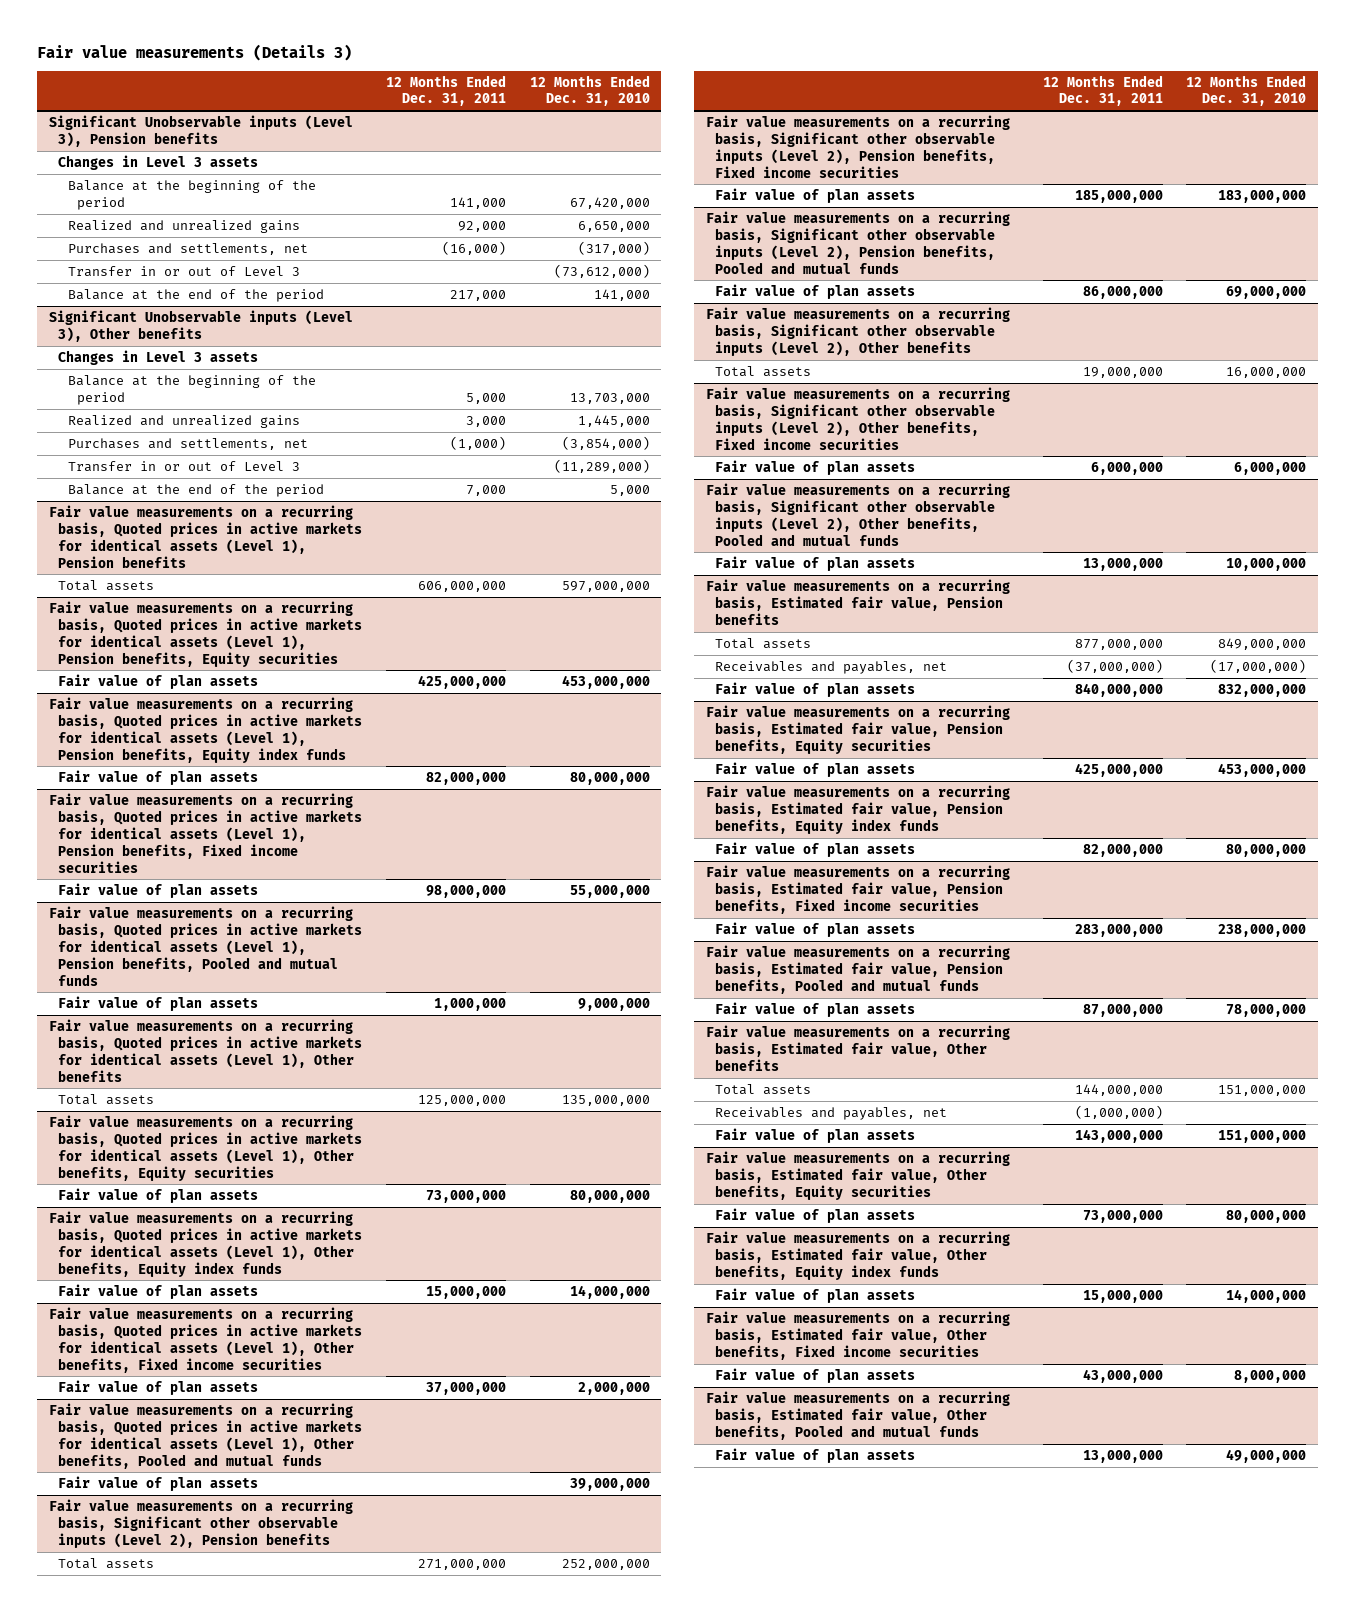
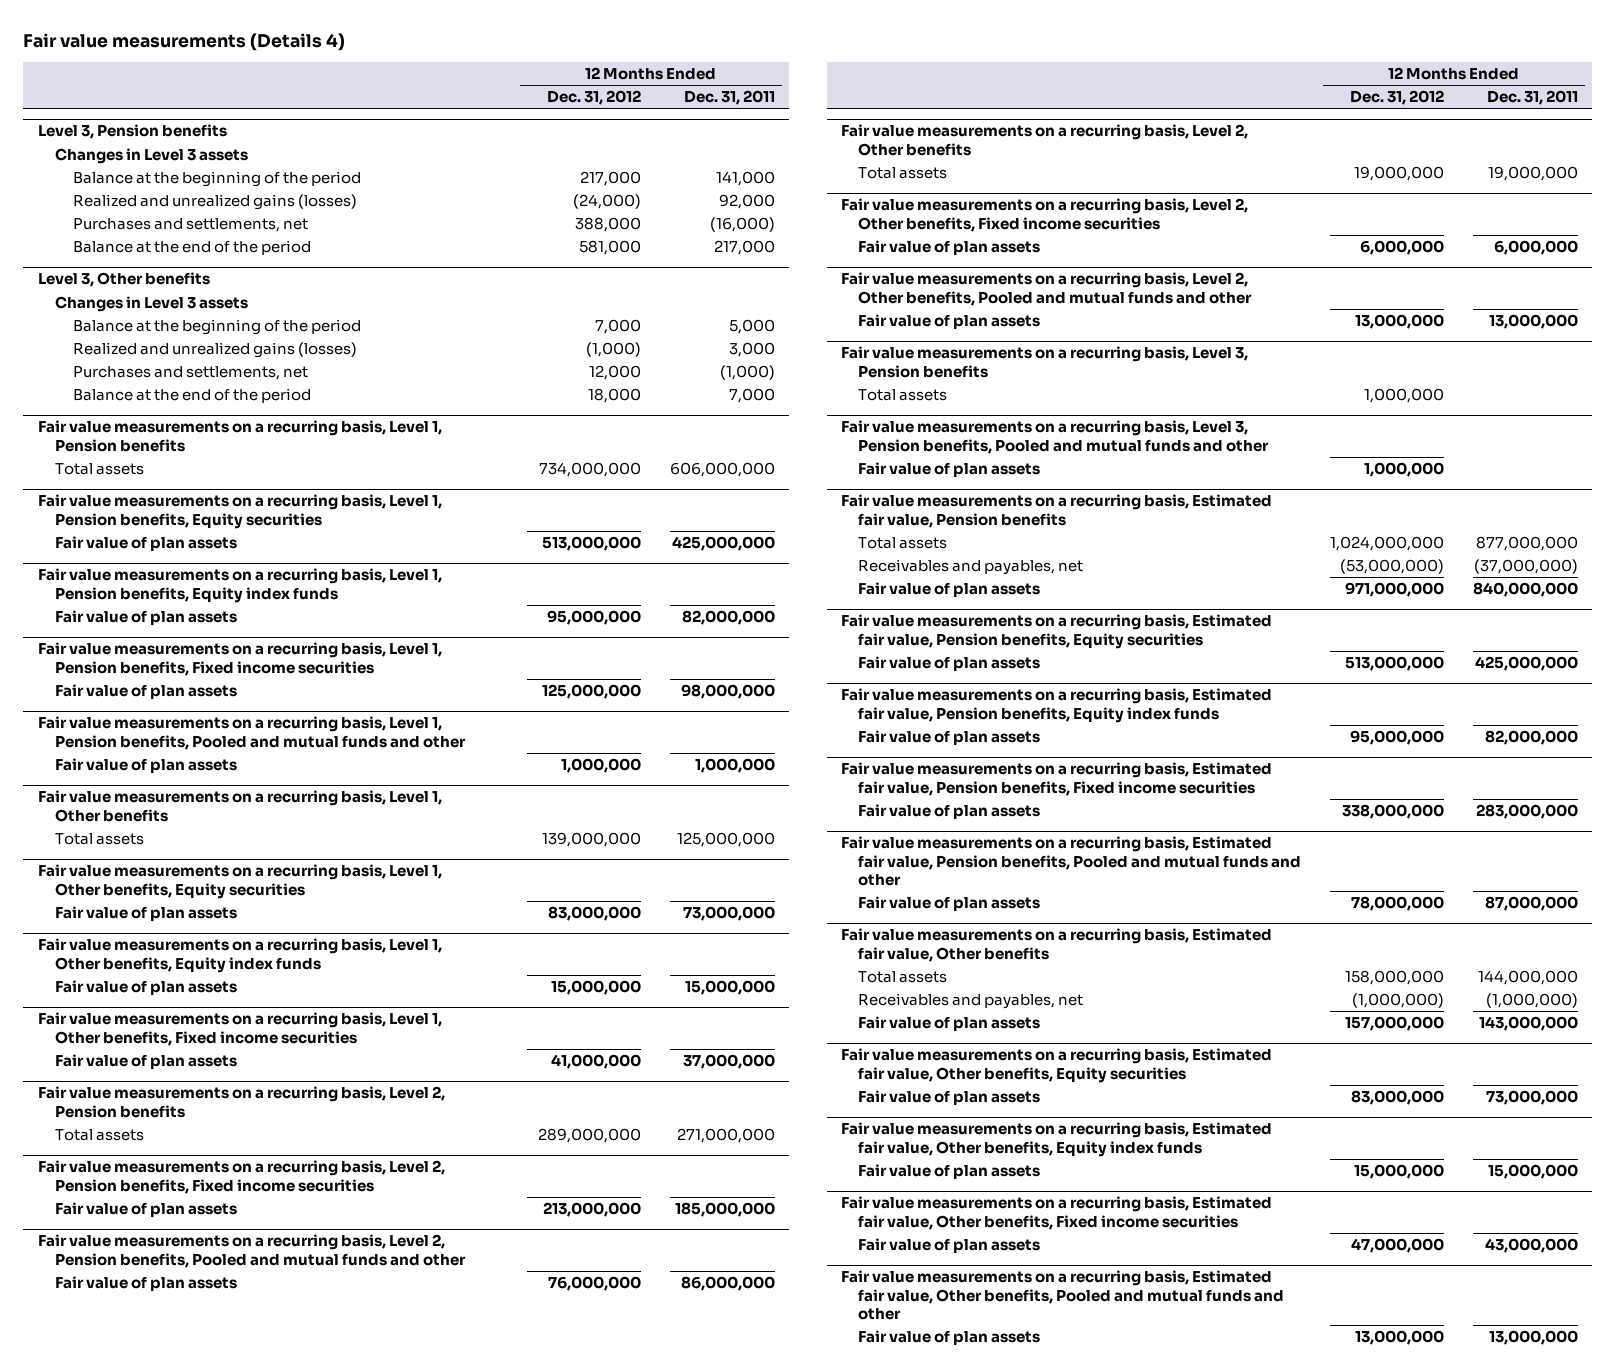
- Fair value measurements (Details 3)
+ Fair value measurements (Details 4)
- | 12 Months Ended Dec. 31, 2011 | 12 Months Ended Dec. 31, 2010
+ | 12 Months Ended Dec. 31, 2012 | 12 Months Ended Dec. 31, 2011
- Significant Unobservable inputs (Level 3), Pension benefits
+ Level 3, Pension benefits
- Realized and unrealized gains | 92,000 | 6,650,000
+ Realized and unrealized gains (losses) | (24,000) | 92,000
- Transfer in or out of Level 3 | | (73,612,000)
- Significant Unobservable inputs (Level 3), Other benefits
+ Level 3, Other benefits
- Realized and unrealized gains | 3,000 | 1,445,000
+ Realized and unrealized gains (losses) | (1,000) | 3,000
- Transfer in or out of Level 3 | | (11,289,000)
- Fair value measurements on a recurring basis, Quoted prices in active markets for identical assets (Level 1), Pension benefits
+ Fair value measurements on a recurring basis, Level 1, Pension benefits
- Fair value measurements on a recurring basis, Quoted prices in active markets for identical assets (Level 1), Pension benefits, Equity securities
+ Fair value measurements on a recurring basis, Level 1, Pension benefits, Equity securities
- Fair value measurements on a recurring basis, Quoted prices in active markets for identical assets (Level 1), Pension benefits, Equity index funds
+ Fair value measurements on a recurring basis, Level 1, Pension benefits, Equity index funds
- Fair value measurements on a recurring basis, Quoted prices in active markets for identical assets (Level 1), Pension benefits, Fixed income securities
+ Fair value measurements on a recurring basis, Level 1, Pension benefits, Fixed income securities
- Fair value measurements on a recurring basis, Quoted prices in active markets for identical assets (Level 1), Pension benefits, Pooled and mutual funds
+ Fair value measurements on a recurring basis, Level 1, Pension benefits, Pooled and mutual funds and other
- Fair value measurements on a recurring basis, Quoted prices in active markets for identical assets (Level 1), Other benefits
+ Fair value measurements on a recurring basis, Level 1, Other benefits
- Fair value measurements on a recurring basis, Quoted prices in active markets for identical assets (Level 1), Other benefits, Equity securities
+ Fair value measurements on a recurring basis, Level 1, Other benefits, Equity securities
- Fair value measurements on a recurring basis, Quoted prices in active markets for identical assets (Level 1), Other benefits, Equity index funds
+ Fair value measurements on a recurring basis, Level 1, Other benefits, Equity index funds
- Fair value measurements on a recurring basis, Quoted prices in active markets for identical assets (Level 1), Other benefits, Fixed income securities
+ Fair value measurements on a recurring basis, Level 1, Other benefits, Fixed income securities
- Fair value measurements on a recurring basis, Quoted prices in active markets for identical assets (Level 1), Other benefits, Pooled and mutual funds
- Fair value of plan assets | | 39,000,000
- Fair value measurements on a recurring basis, Significant other observable inputs (Level 2), Pension benefits
+ Fair value measurements on a recurring basis, Level 2, Pension benefits
- Fair value measurements on a recurring basis, Significant other observable inputs (Level 2), Pension benefits, Fixed income securities
+ Fair value measurements on a recurring basis, Level 2, Pension benefits, Fixed income securities
- Fair value measurements on a recurring basis, Significant other observable inputs (Level 2), Pension benefits, Pooled and mutual funds
+ Fair value measurements on a recurring basis, Level 2, Pension benefits, Pooled and mutual funds and other
- Fair value measurements on a recurring basis, Significant other observable inputs (Level 2), Other benefits
+ Fair value measurements on a recurring basis, Level 2, Other benefits
- Fair value measurements on a recurring basis, Significant other observable inputs (Level 2), Other benefits, Fixed income securities
+ Fair value measurements on a recurring basis, Level 2, Other benefits, Fixed income securities
- Fair value measurements on a recurring basis, Significant other observable inputs (Level 2), Other benefits, Pooled and mutual funds
+ Fair value measurements on a recurring basis, Level 2, Other benefits, Pooled and mutual funds and other
+ Fair value measurements on a recurring basis, Level 3, Pension benefits
+ Total assets | 1,000,000 |
+ Fair value measurements on a recurring basis, Level 3, Pension benefits, Pooled and mutual funds and other
+ Fair value of plan assets | 1,000,000 |
- Fair value measurements on a recurring basis, Estimated fair value, Pension benefits, Pooled and mutual funds
+ Fair value measurements on a recurring basis, Estimated fair value, Pension benefits, Pooled and mutual funds and other
- Fair value measurements on a recurring basis, Estimated fair value, Other benefits, Pooled and mutual funds
+ Fair value measurements on a recurring basis, Estimated fair value, Other benefits, Pooled and mutual funds and other

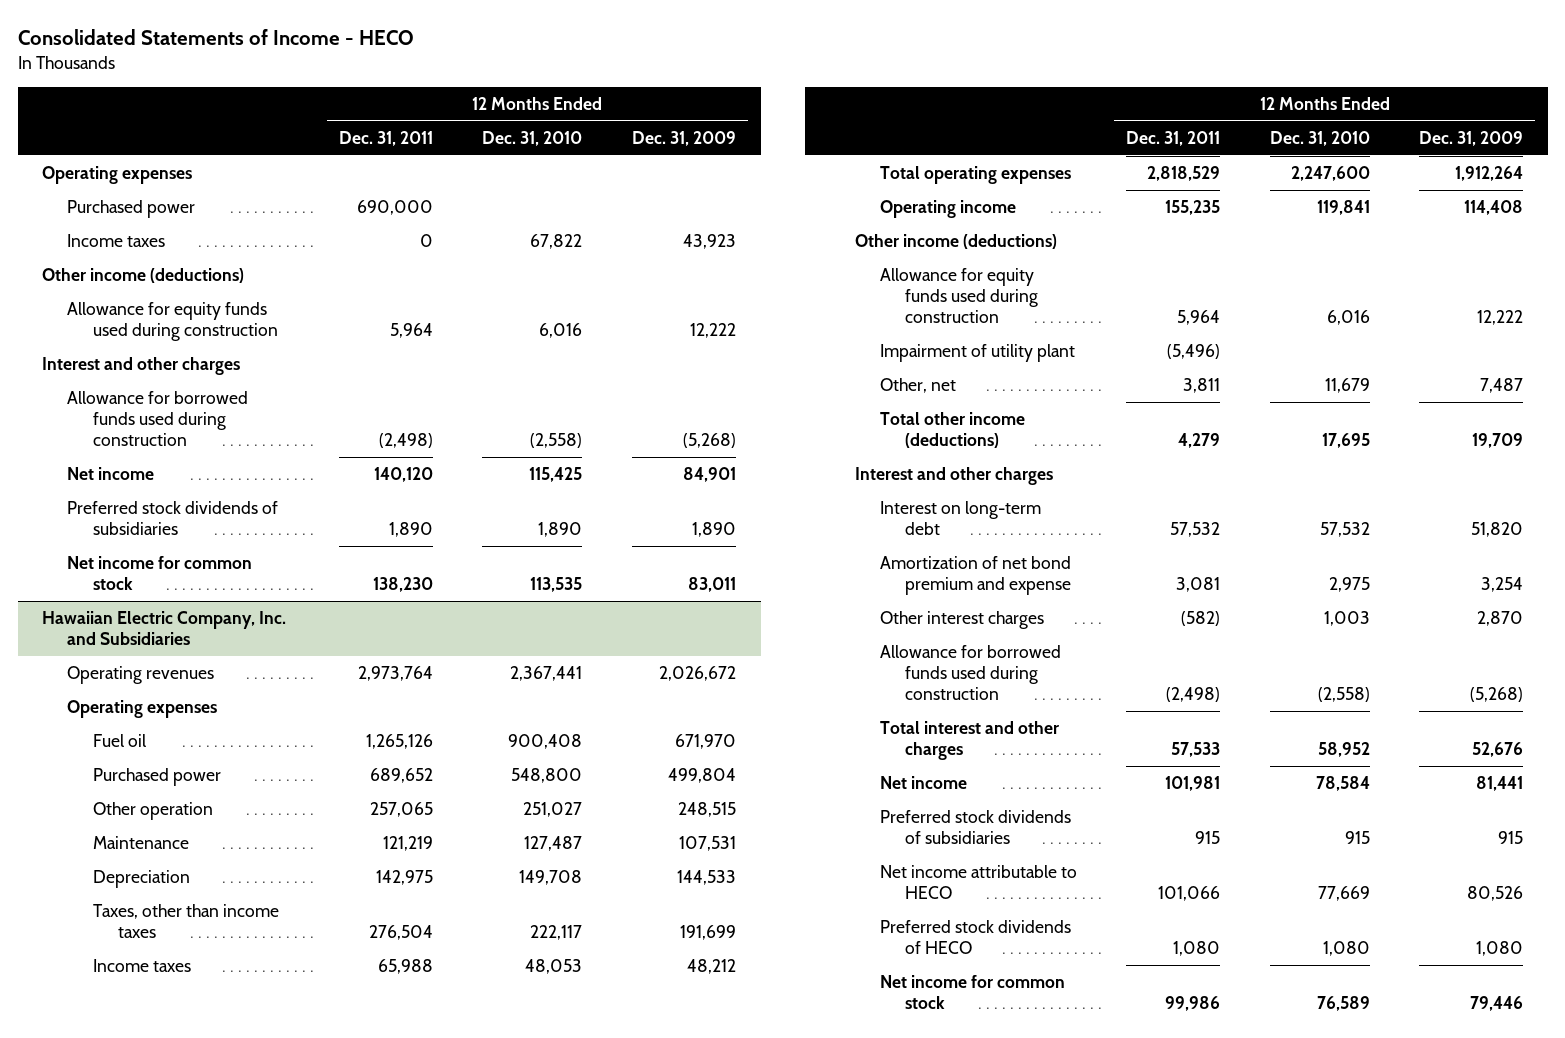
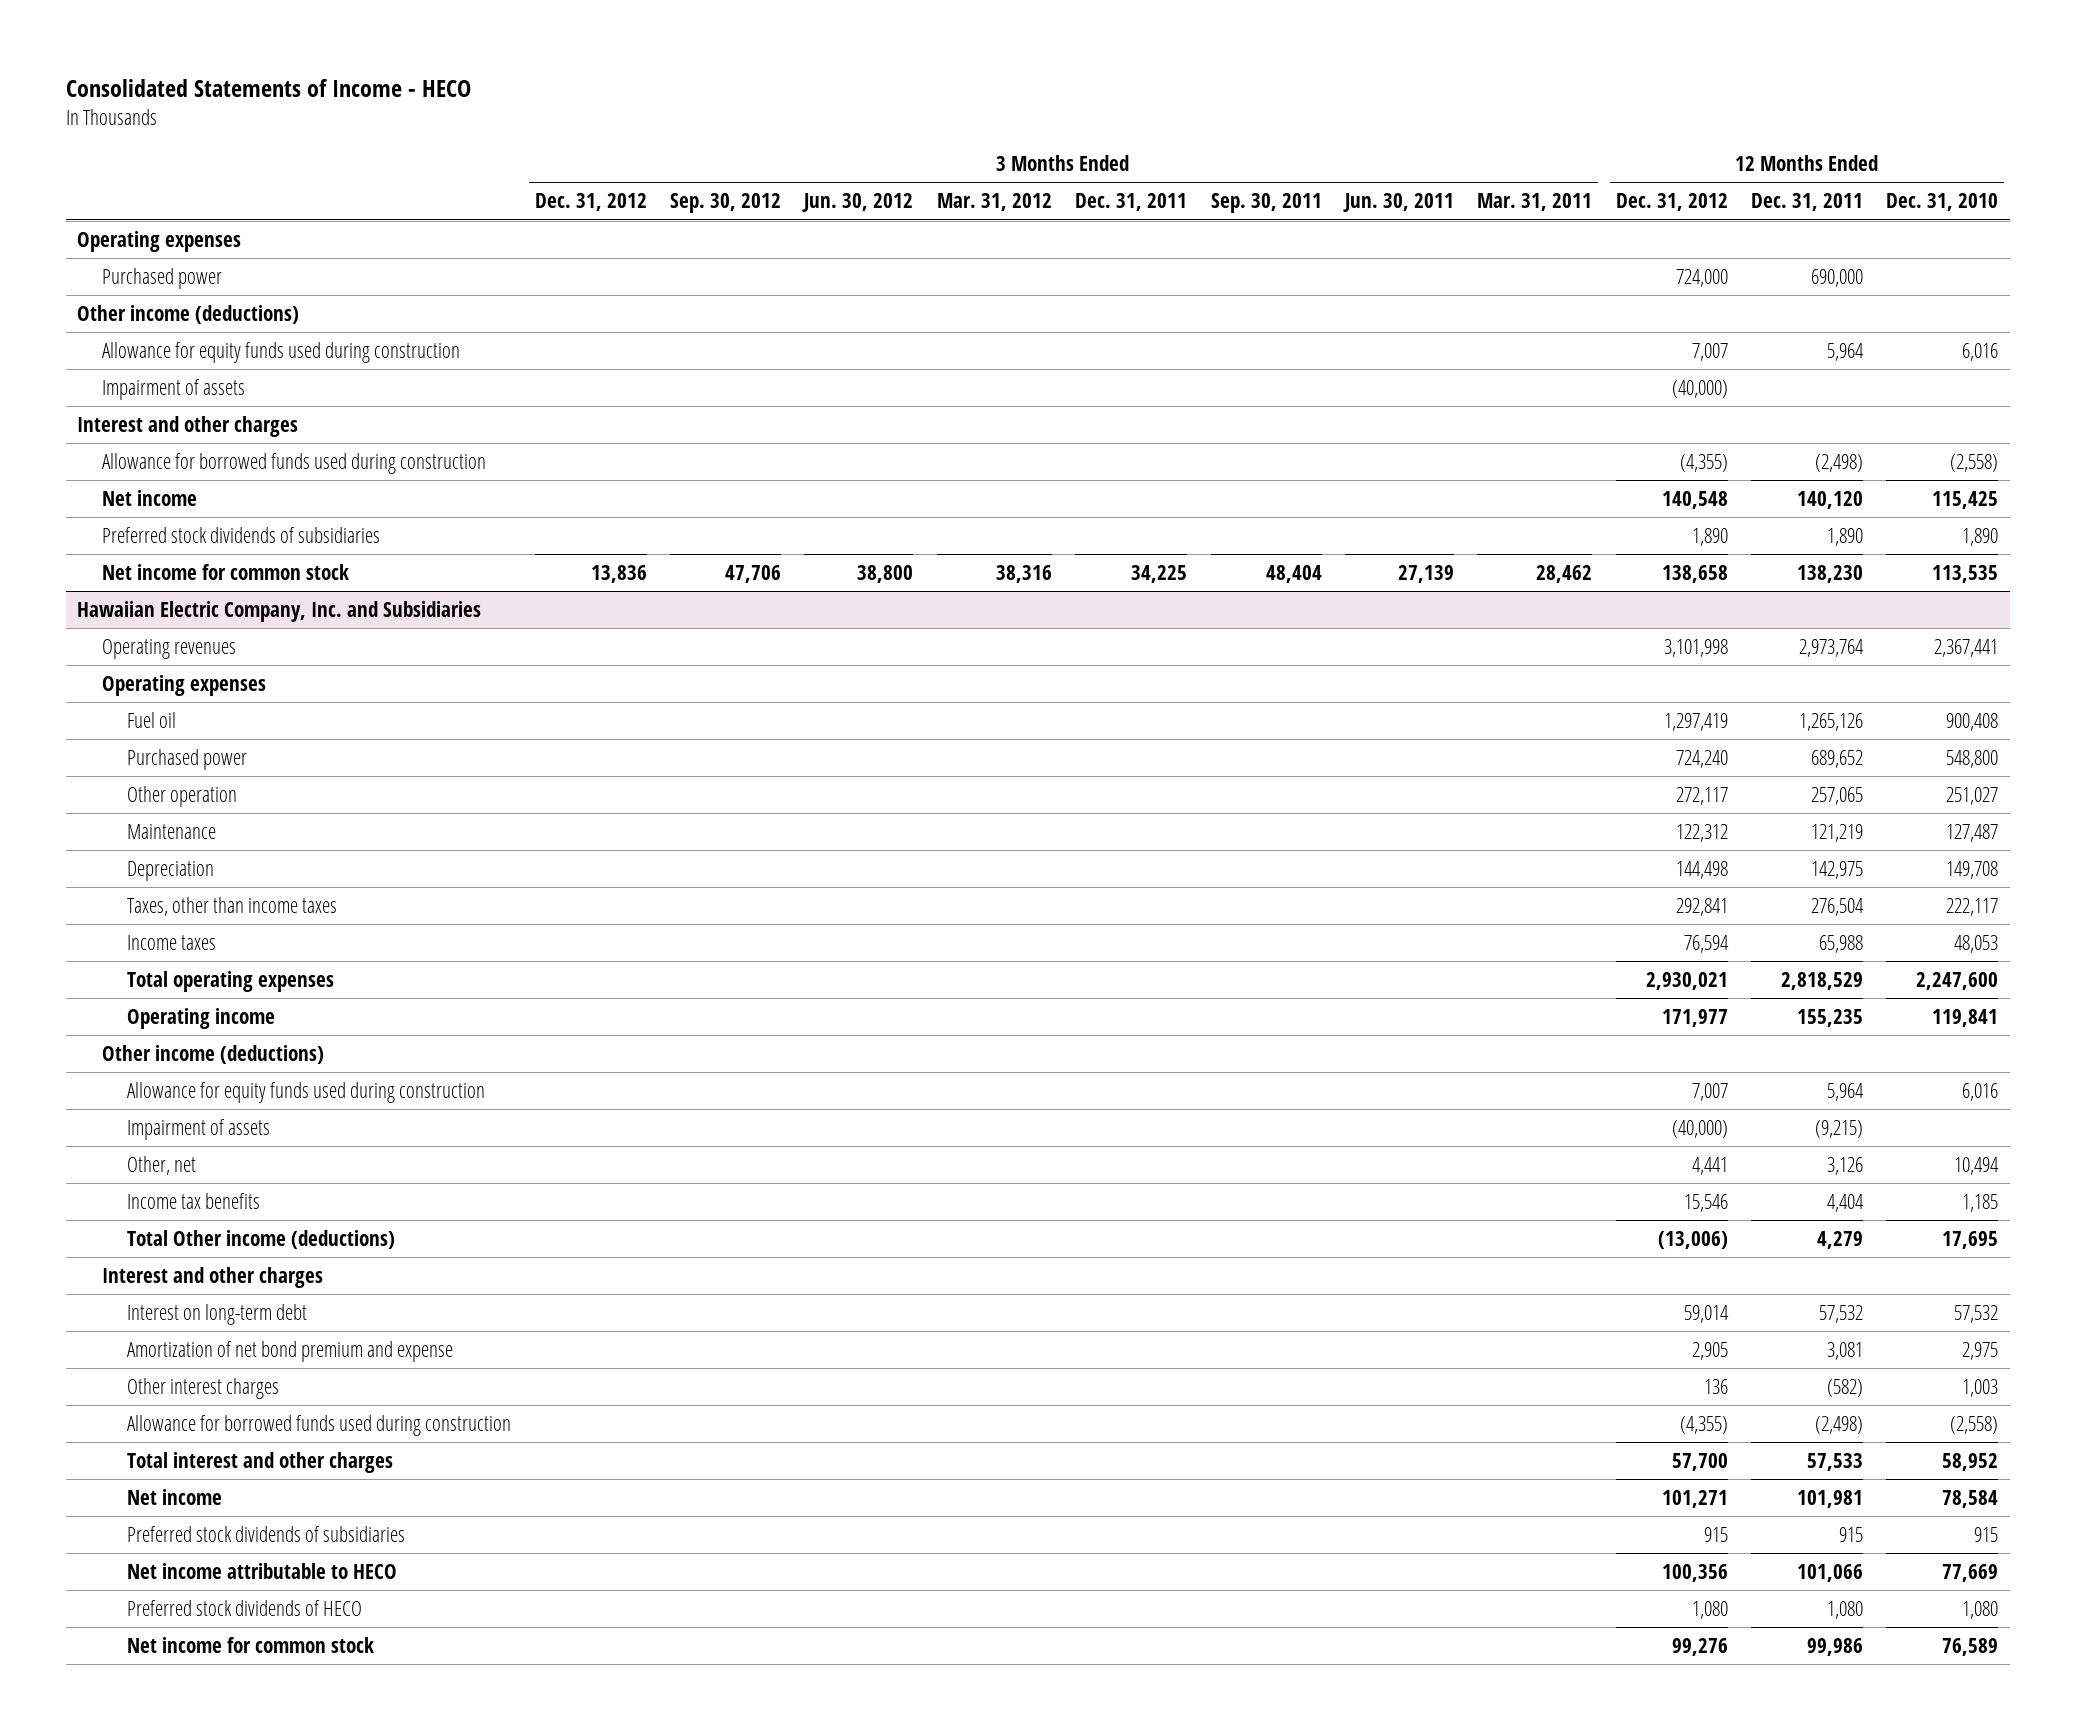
- | 12 Months Ended Dec. 31, 2011 | 12 Months Ended Dec. 31, 2010 | 12 Months Ended Dec. 31, 2009
+ | 3 Months Ended Dec. 31, 2012 | 3 Months Ended Sep. 30, 2012 | 3 Months Ended Jun. 30, 2012 | 3 Months Ended Mar. 31, 2012 | 3 Months Ended Dec. 31, 2011 | 3 Months Ended Sep. 30, 2011 | 3 Months Ended Jun. 30, 2011 | 3 Months Ended Mar. 31, 2011 | 12 Months Ended Dec. 31, 2012 | 12 Months Ended Dec. 31, 2011 | 12 Months Ended Dec. 31, 2010
- Income taxes | 0 | 67,822 | 43,923
+ Impairment of assets | | | | | | | | | (40,000) | |
@ Hawaiian Electric Company, Inc. and Subsidiaries
- Impairment of utility plant | (5,496) | |
- Other, net | 3,811 | 11,679 | 7,487
- Total other income (deductions) | 4,279 | 17,695 | 19,709
+ Impairment of assets | | | | | | | | | (40,000) | (9,215) |
+ Other, net | | | | | | | | | 4,441 | 3,126 | 10,494
+ Income tax benefits | | | | | | | | | 15,546 | 4,404 | 1,185
+ Total Other income (deductions) | | | | | | | | | (13,006) | 4,279 | 17,695

